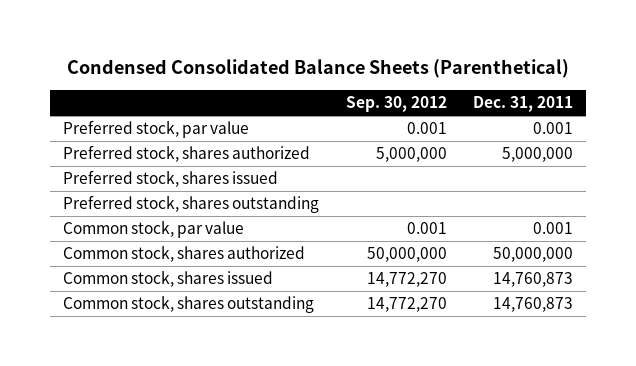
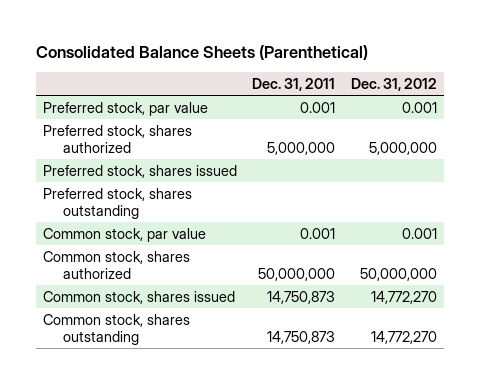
- Condensed Consolidated Balance Sheets (Parenthetical)
+ Consolidated Balance Sheets (Parenthetical)
- | Sep. 30, 2012 | Dec. 31, 2011
+ | Dec. 31, 2011 | Dec. 31, 2012
- Common stock, shares issued | 14,772,270 | 14,760,873
- Common stock, shares outstanding | 14,772,270 | 14,760,873
+ Common stock, shares issued | 14,750,873 | 14,772,270
+ Common stock, shares outstanding | 14,750,873 | 14,772,270

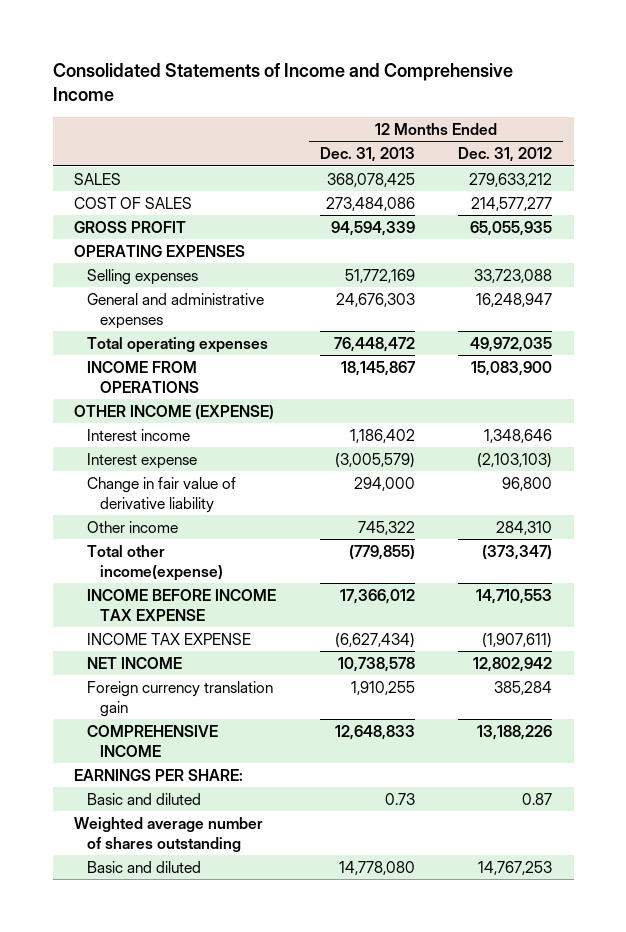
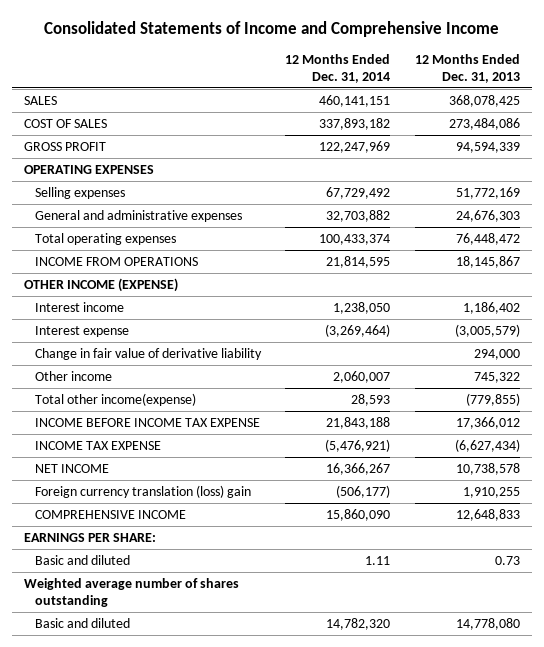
- | 12 Months Ended Dec. 31, 2013 | 12 Months Ended Dec. 31, 2012
+ | 12 Months Ended Dec. 31, 2014 | 12 Months Ended Dec. 31, 2013
- Foreign currency translation gain | 1,910,255 | 385,284
+ Foreign currency translation (loss) gain | (506,177) | 1,910,255

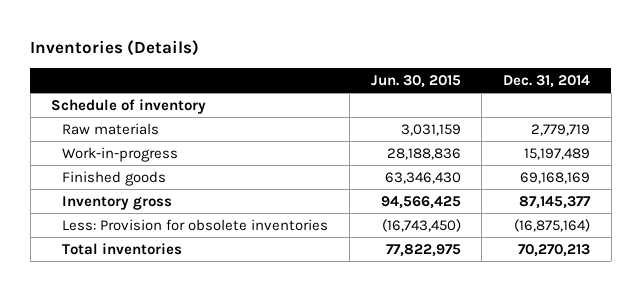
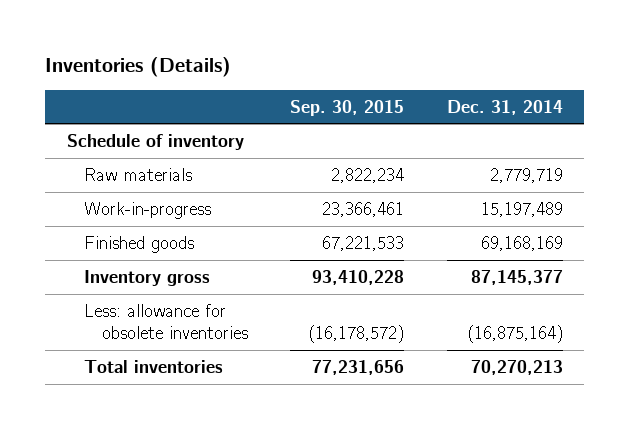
- | Jun. 30, 2015 | Dec. 31, 2014
+ | Sep. 30, 2015 | Dec. 31, 2014
- Less: Provision for obsolete inventories | (16,743,450) | (16,875,164)
+ Less: allowance for obsolete inventories | (16,178,572) | (16,875,164)

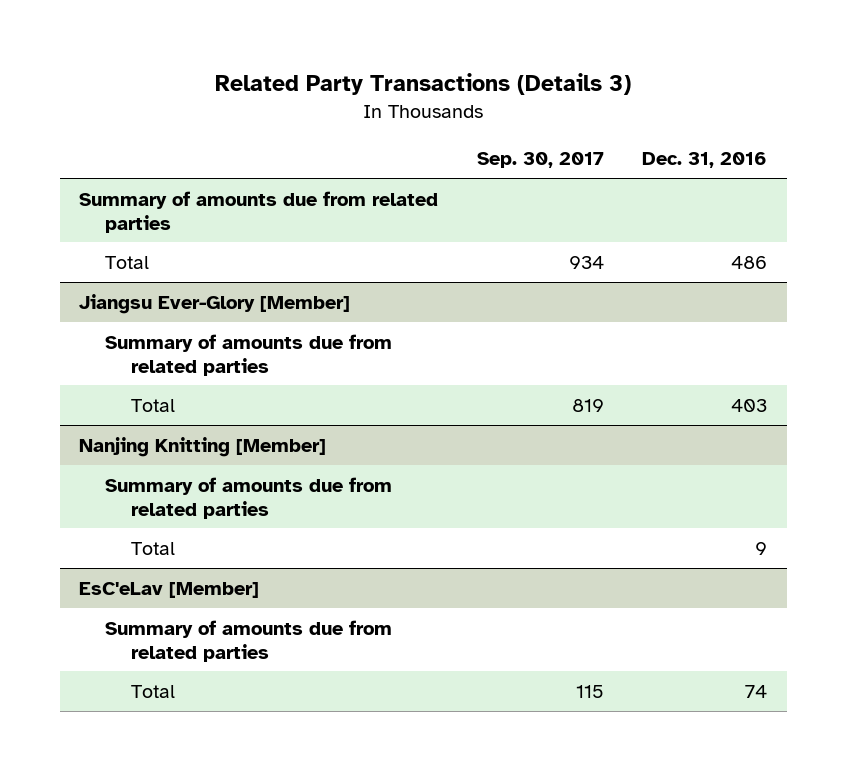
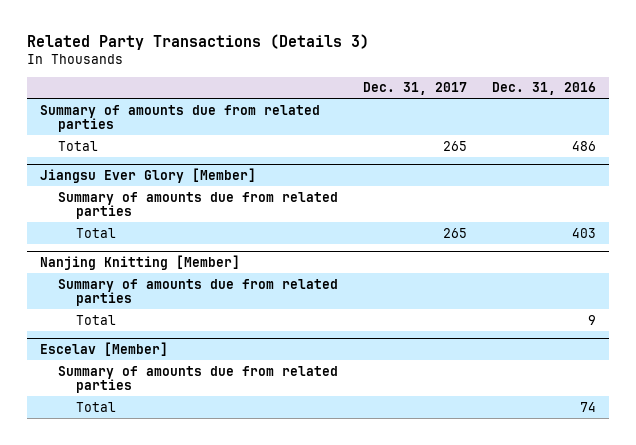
- | Sep. 30, 2017 | Dec. 31, 2016
+ | Dec. 31, 2017 | Dec. 31, 2016
- Jiangsu Ever-Glory [Member]
+ Jiangsu Ever Glory [Member]
- EsC'eLav [Member]
+ Escelav [Member]

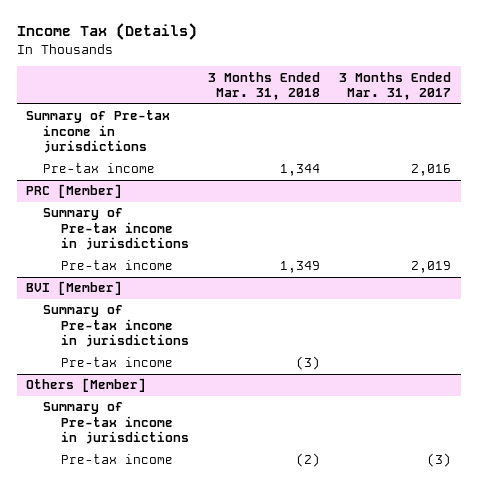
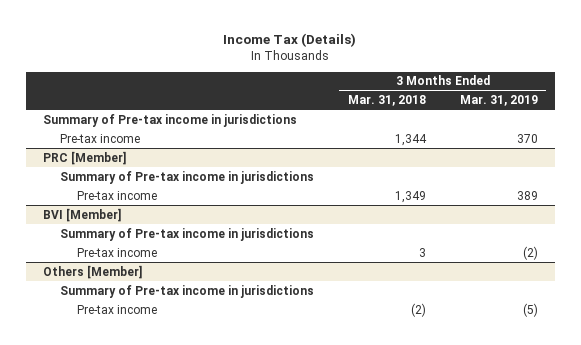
- | 3 Months Ended Mar. 31, 2018 | 3 Months Ended Mar. 31, 2017
+ | 3 Months Ended Mar. 31, 2018 | 3 Months Ended Mar. 31, 2019
@ BVI [Member]
- Pre-tax income | (3) |
+ Pre-tax income | 3 | (2)

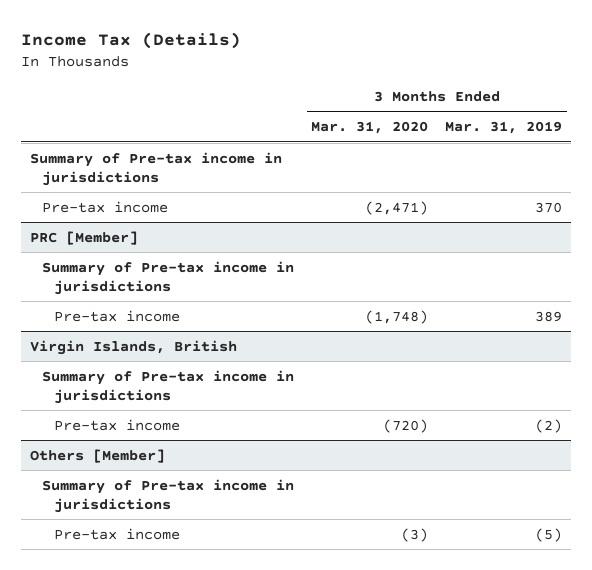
- | 3 Months Ended Mar. 31, 2018 | 3 Months Ended Mar. 31, 2019
+ | 3 Months Ended Mar. 31, 2020 | 3 Months Ended Mar. 31, 2019
- BVI [Member]
+ Virgin Islands, British

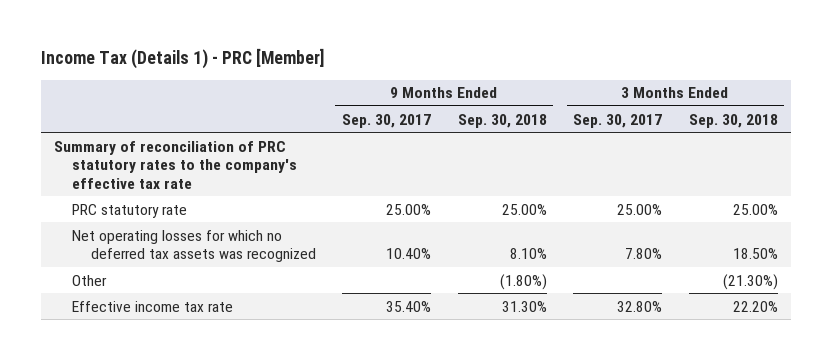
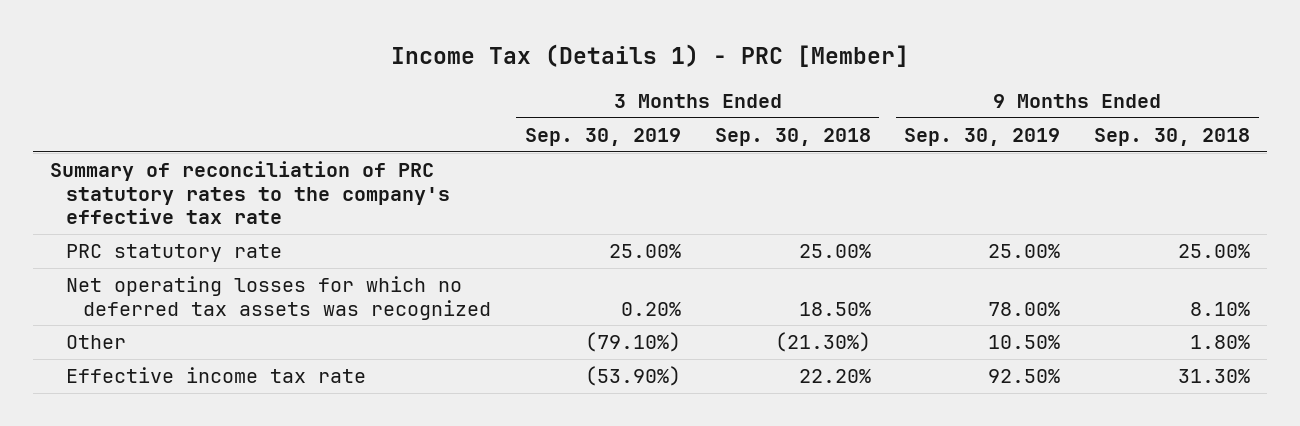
- | 9 Months Ended Sep. 30, 2017 | 9 Months Ended Sep. 30, 2018 | 3 Months Ended Sep. 30, 2017 | 3 Months Ended Sep. 30, 2018
+ | 3 Months Ended Sep. 30, 2019 | 3 Months Ended Sep. 30, 2018 | 9 Months Ended Sep. 30, 2019 | 9 Months Ended Sep. 30, 2018
- Other | | (1.80%) | | (21.30%)
+ Other | (79.10%) | (21.30%) | 10.50% | 1.80%

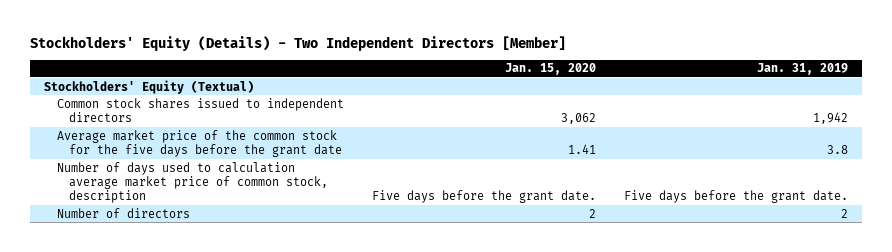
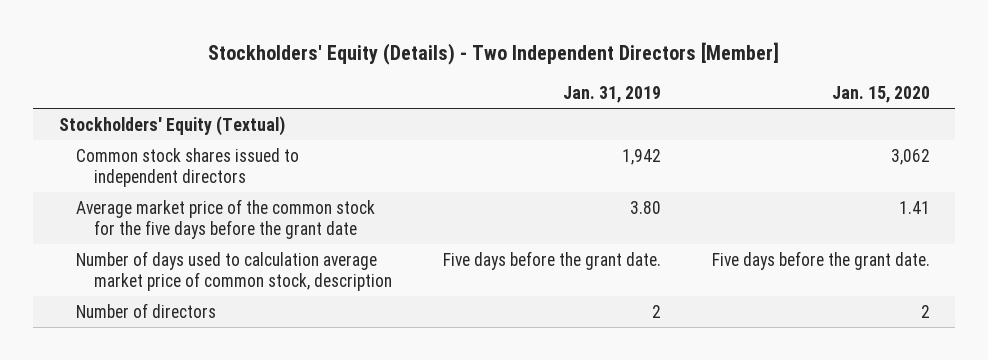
- | Jan. 15, 2020 | Jan. 31, 2019
+ | Jan. 31, 2019 | Jan. 15, 2020
- Average market price of the common stock for the five days before the grant date | 1.41 | 3.8
+ Average market price of the common stock for the five days before the grant date | 3.80 | 1.41

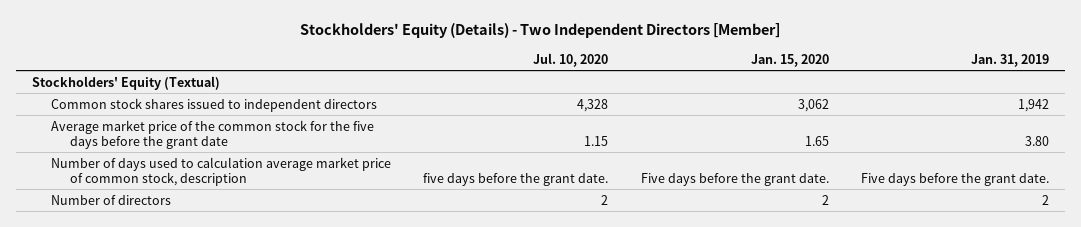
- | Jan. 31, 2019 | Jan. 15, 2020
+ | Jul. 10, 2020 | Jan. 15, 2020 | Jan. 31, 2019
- Average market price of the common stock for the five days before the grant date | 3.80 | 1.41
+ Average market price of the common stock for the five days before the grant date | 1.15 | 1.65 | 3.80

